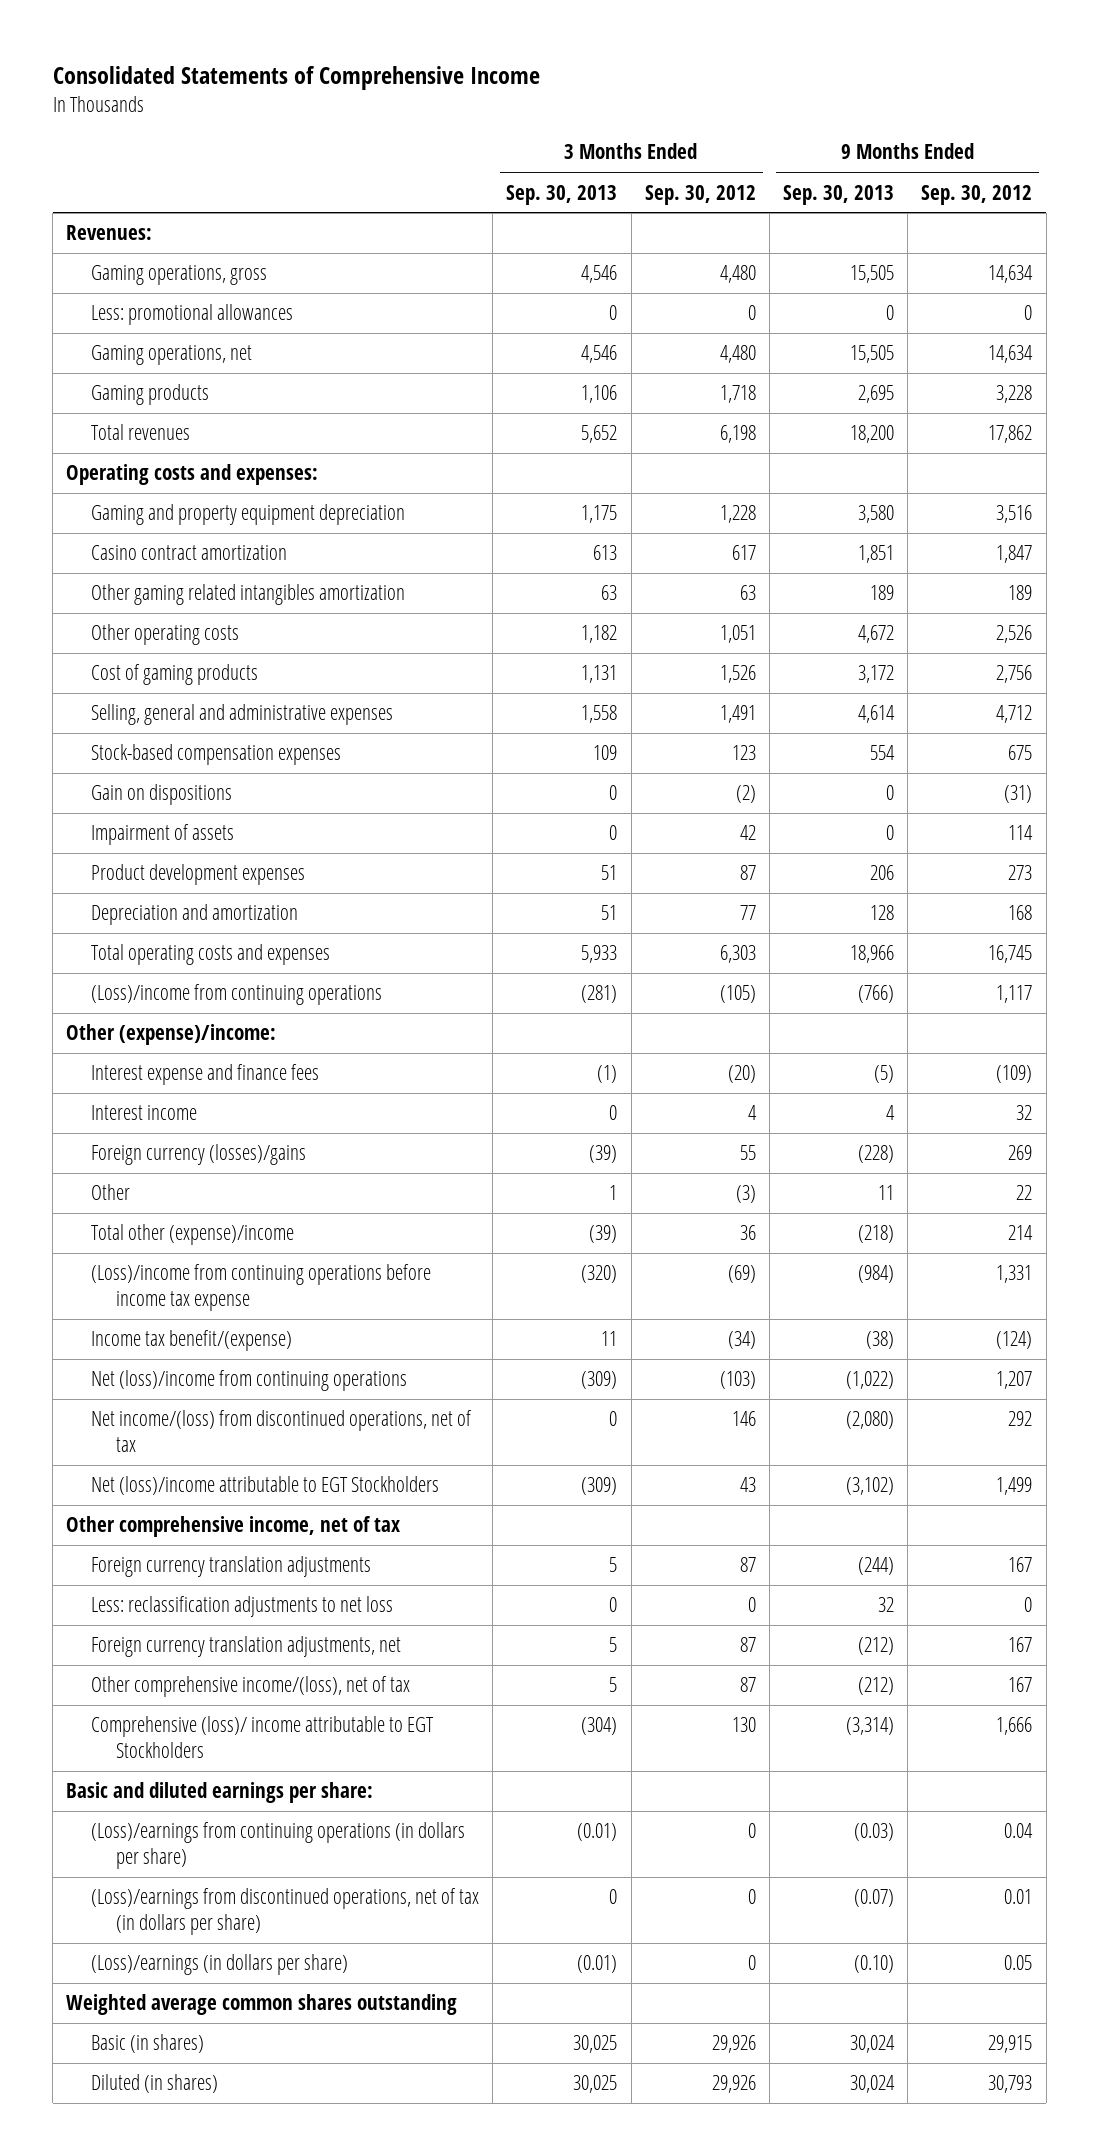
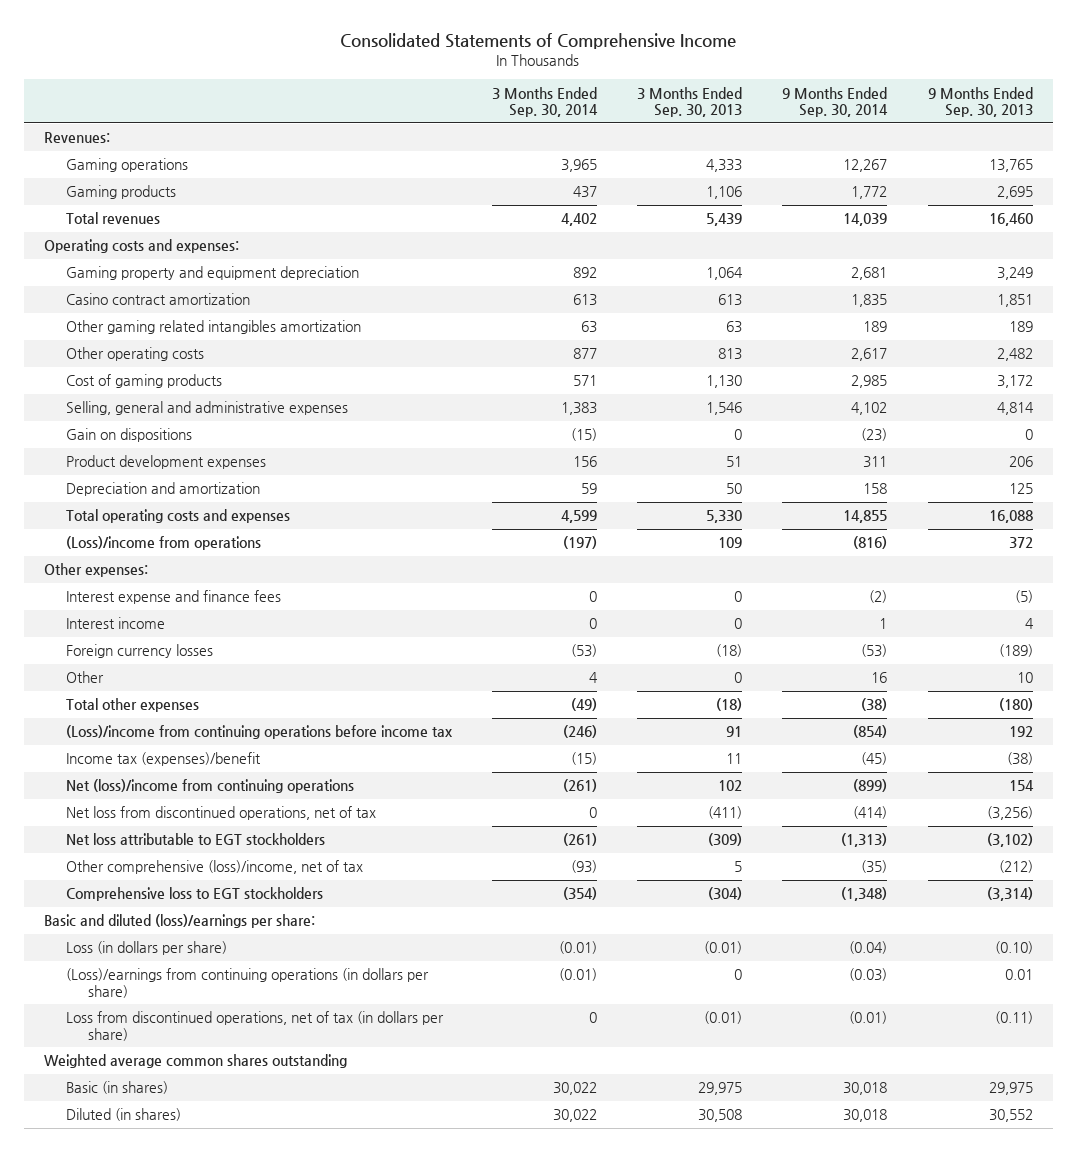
- | 3 Months Ended Sep. 30, 2013 | 3 Months Ended Sep. 30, 2012 | 9 Months Ended Sep. 30, 2013 | 9 Months Ended Sep. 30, 2012
+ | 3 Months Ended Sep. 30, 2014 | 3 Months Ended Sep. 30, 2013 | 9 Months Ended Sep. 30, 2014 | 9 Months Ended Sep. 30, 2013
- Gaming operations, gross | 4,546 | 4,480 | 15,505 | 14,634
- Less: promotional allowances | 0 | 0 | 0 | 0
- Gaming operations, net | 4,546 | 4,480 | 15,505 | 14,634
+ Gaming operations | 3,965 | 4,333 | 12,267 | 13,765
- Total revenues | 5,652 | 6,198 | 18,200 | 17,862
+ Total revenues | 4,402 | 5,439 | 14,039 | 16,460
- Gaming and property equipment depreciation | 1,175 | 1,228 | 3,580 | 3,516
+ Gaming property and equipment depreciation | 892 | 1,064 | 2,681 | 3,249
- Other operating costs | 1,182 | 1,051 | 4,672 | 2,526
- Cost of gaming products | 1,131 | 1,526 | 3,172 | 2,756
- Selling, general and administrative expenses | 1,558 | 1,491 | 4,614 | 4,712
- Stock-based compensation expenses | 109 | 123 | 554 | 675
+ Other operating costs | 877 | 813 | 2,617 | 2,482
+ Cost of gaming products | 571 | 1,130 | 2,985 | 3,172
+ Selling, general and administrative expenses | 1,383 | 1,546 | 4,102 | 4,814
- Impairment of assets | 0 | 42 | 0 | 114
- Depreciation and amortization | 51 | 77 | 128 | 168
- Total operating costs and expenses | 5,933 | 6,303 | 18,966 | 16,745
- (Loss)/income from continuing operations | (281) | (105) | (766) | 1,117
- Other (expense)/income:
- Interest expense and finance fees | (1) | (20) | (5) | (109)
+ Depreciation and amortization | 59 | 50 | 158 | 125
+ Total operating costs and expenses | 4,599 | 5,330 | 14,855 | 16,088
+ (Loss)/income from operations | (197) | 109 | (816) | 372
+ Other expenses:
+ Interest expense and finance fees | 0 | 0 | (2) | (5)
- Foreign currency (losses)/gains | (39) | 55 | (228) | 269
- Other | 1 | (3) | 11 | 22
- Total other (expense)/income | (39) | 36 | (218) | 214
- (Loss)/income from continuing operations before income tax expense | (320) | (69) | (984) | 1,331
- Income tax benefit/(expense) | 11 | (34) | (38) | (124)
- Net (loss)/income from continuing operations | (309) | (103) | (1,022) | 1,207
- Net income/(loss) from discontinued operations, net of tax | 0 | 146 | (2,080) | 292
- Net (loss)/income attributable to EGT Stockholders | (309) | 43 | (3,102) | 1,499
- Other comprehensive income, net of tax
- Foreign currency translation adjustments | 5 | 87 | (244) | 167
- Less: reclassification adjustments to net loss | 0 | 0 | 32 | 0
- Foreign currency translation adjustments, net | 5 | 87 | (212) | 167
- Other comprehensive income/(loss), net of tax | 5 | 87 | (212) | 167
- Comprehensive (loss)/ income attributable to EGT Stockholders | (304) | 130 | (3,314) | 1,666
- Basic and diluted earnings per share:
- (Loss)/earnings from continuing operations (in dollars per share) | (0.01) | 0 | (0.03) | 0.04
- (Loss)/earnings from discontinued operations, net of tax (in dollars per share) | 0 | 0 | (0.07) | 0.01
- (Loss)/earnings (in dollars per share) | (0.01) | 0 | (0.10) | 0.05
+ Foreign currency losses | (53) | (18) | (53) | (189)
+ Other | 4 | 0 | 16 | 10
+ Total other expenses | (49) | (18) | (38) | (180)
+ (Loss)/income from continuing operations before income tax | (246) | 91 | (854) | 192
+ Income tax (expenses)/benefit | (15) | 11 | (45) | (38)
+ Net (loss)/income from continuing operations | (261) | 102 | (899) | 154
+ Net loss from discontinued operations, net of tax | 0 | (411) | (414) | (3,256)
+ Net loss attributable to EGT stockholders | (261) | (309) | (1,313) | (3,102)
+ Other comprehensive (loss)/income, net of tax | (93) | 5 | (35) | (212)
+ Comprehensive loss to EGT stockholders | (354) | (304) | (1,348) | (3,314)
+ Basic and diluted (loss)/earnings per share:
+ Loss (in dollars per share) | (0.01) | (0.01) | (0.04) | (0.10)
+ (Loss)/earnings from continuing operations (in dollars per share) | (0.01) | 0 | (0.03) | 0.01
+ Loss from discontinued operations, net of tax (in dollars per share) | 0 | (0.01) | (0.01) | (0.11)
- Basic (in shares) | 30,025 | 29,926 | 30,024 | 29,915
- Diluted (in shares) | 30,025 | 29,926 | 30,024 | 30,793
+ Basic (in shares) | 30,022 | 29,975 | 30,018 | 29,975
+ Diluted (in shares) | 30,022 | 30,508 | 30,018 | 30,552

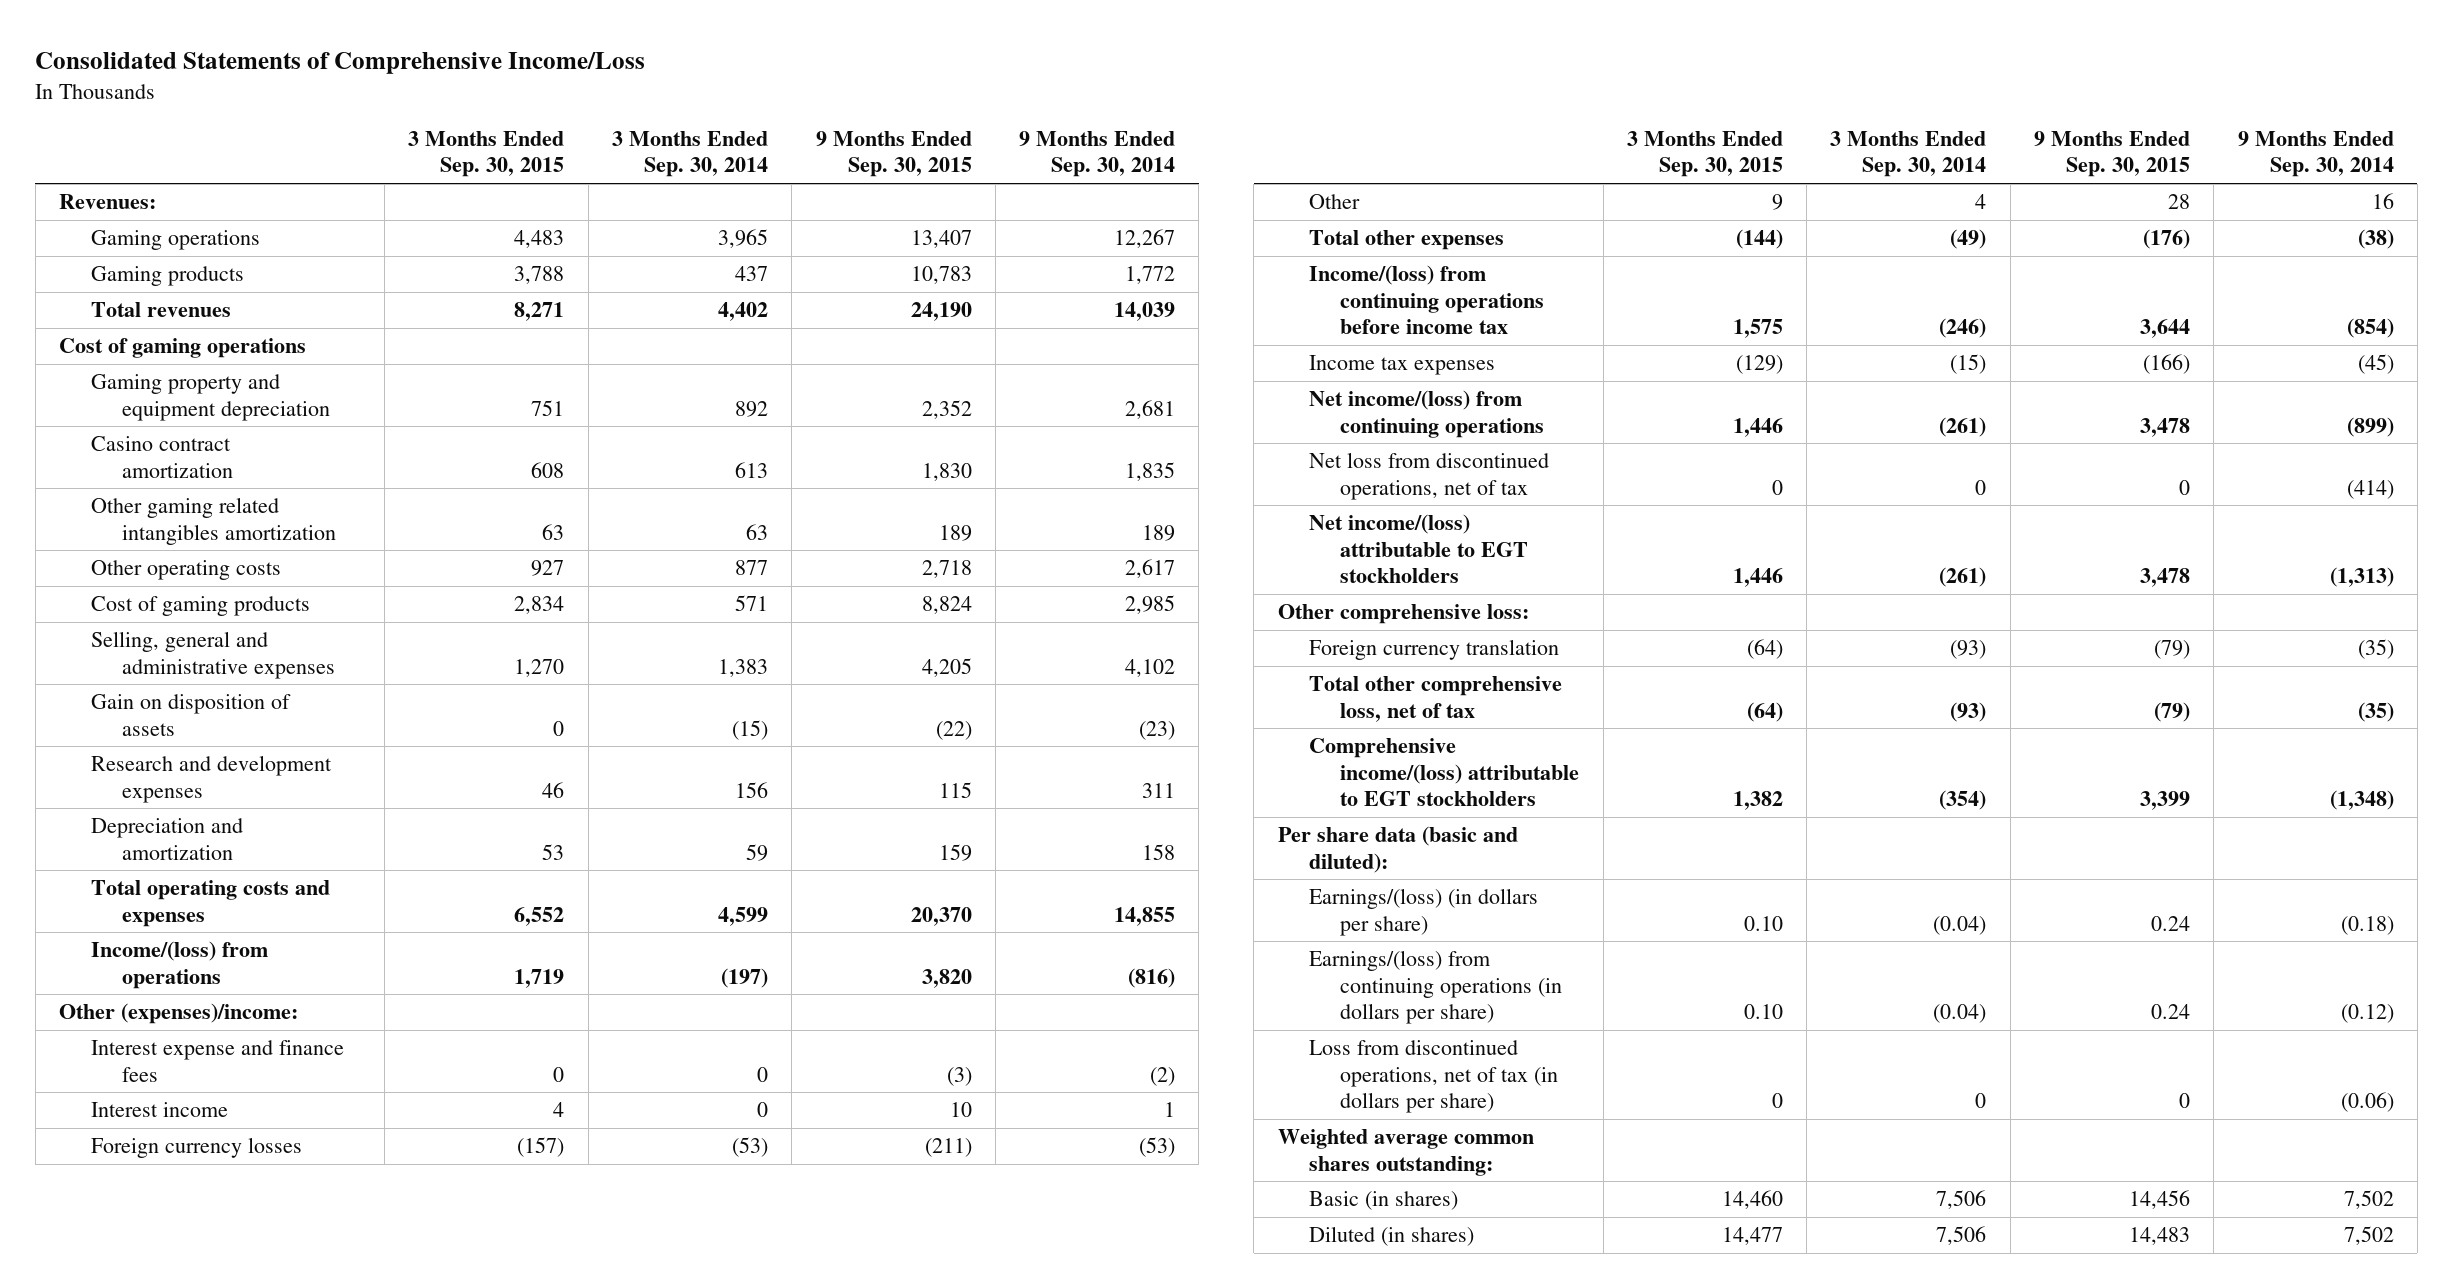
- Consolidated Statements of Comprehensive Income
+ Consolidated Statements of Comprehensive Income/Loss
- | 3 Months Ended Sep. 30, 2014 | 3 Months Ended Sep. 30, 2013 | 9 Months Ended Sep. 30, 2014 | 9 Months Ended Sep. 30, 2013
+ | 3 Months Ended Sep. 30, 2015 | 3 Months Ended Sep. 30, 2014 | 9 Months Ended Sep. 30, 2015 | 9 Months Ended Sep. 30, 2014
- Operating costs and expenses:
+ Cost of gaming operations
- Gain on dispositions | (15) | 0 | (23) | 0
- Product development expenses | 156 | 51 | 311 | 206
+ Gain on disposition of assets | 0 | (15) | (22) | (23)
+ Research and development expenses | 46 | 156 | 115 | 311
- (Loss)/income from operations | (197) | 109 | (816) | 372
- Other expenses:
+ Income/(loss) from operations | 1,719 | (197) | 3,820 | (816)
+ Other (expenses)/income:
- (Loss)/income from continuing operations before income tax | (246) | 91 | (854) | 192
- Income tax (expenses)/benefit | (15) | 11 | (45) | (38)
- Net (loss)/income from continuing operations | (261) | 102 | (899) | 154
+ Income/(loss) from continuing operations before income tax | 1,575 | (246) | 3,644 | (854)
+ Income tax expenses | (129) | (15) | (166) | (45)
+ Net income/(loss) from continuing operations | 1,446 | (261) | 3,478 | (899)
- Net loss attributable to EGT stockholders | (261) | (309) | (1,313) | (3,102)
- Other comprehensive (loss)/income, net of tax | (93) | 5 | (35) | (212)
- Comprehensive loss to EGT stockholders | (354) | (304) | (1,348) | (3,314)
- Basic and diluted (loss)/earnings per share:
- Loss (in dollars per share) | (0.01) | (0.01) | (0.04) | (0.10)
- (Loss)/earnings from continuing operations (in dollars per share) | (0.01) | 0 | (0.03) | 0.01
- Loss from discontinued operations, net of tax (in dollars per share) | 0 | (0.01) | (0.01) | (0.11)
- Weighted average common shares outstanding
- Basic (in shares) | 30,022 | 29,975 | 30,018 | 29,975
- Diluted (in shares) | 30,022 | 30,508 | 30,018 | 30,552
+ Net income/(loss) attributable to EGT stockholders | 1,446 | (261) | 3,478 | (1,313)
+ Other comprehensive loss:
+ Foreign currency translation | (64) | (93) | (79) | (35)
+ Total other comprehensive loss, net of tax | (64) | (93) | (79) | (35)
+ Comprehensive income/(loss) attributable to EGT stockholders | 1,382 | (354) | 3,399 | (1,348)
+ Per share data (basic and diluted):
+ Earnings/(loss) (in dollars per share) | 0.10 | (0.04) | 0.24 | (0.18)
+ Earnings/(loss) from continuing operations (in dollars per share) | 0.10 | (0.04) | 0.24 | (0.12)
+ Loss from discontinued operations, net of tax (in dollars per share) | 0 | 0 | 0 | (0.06)
+ Weighted average common shares outstanding:
+ Basic (in shares) | 14,460 | 7,506 | 14,456 | 7,502
+ Diluted (in shares) | 14,477 | 7,506 | 14,483 | 7,502

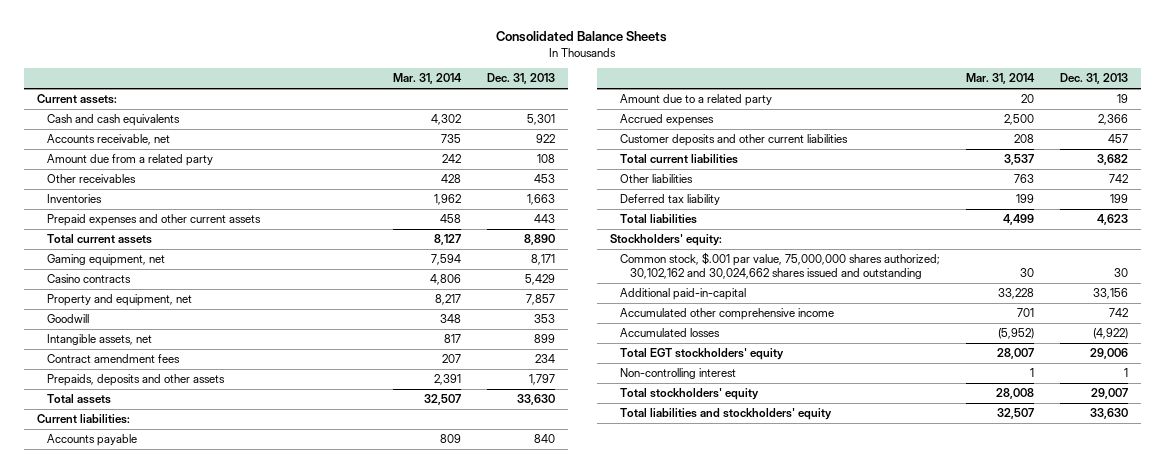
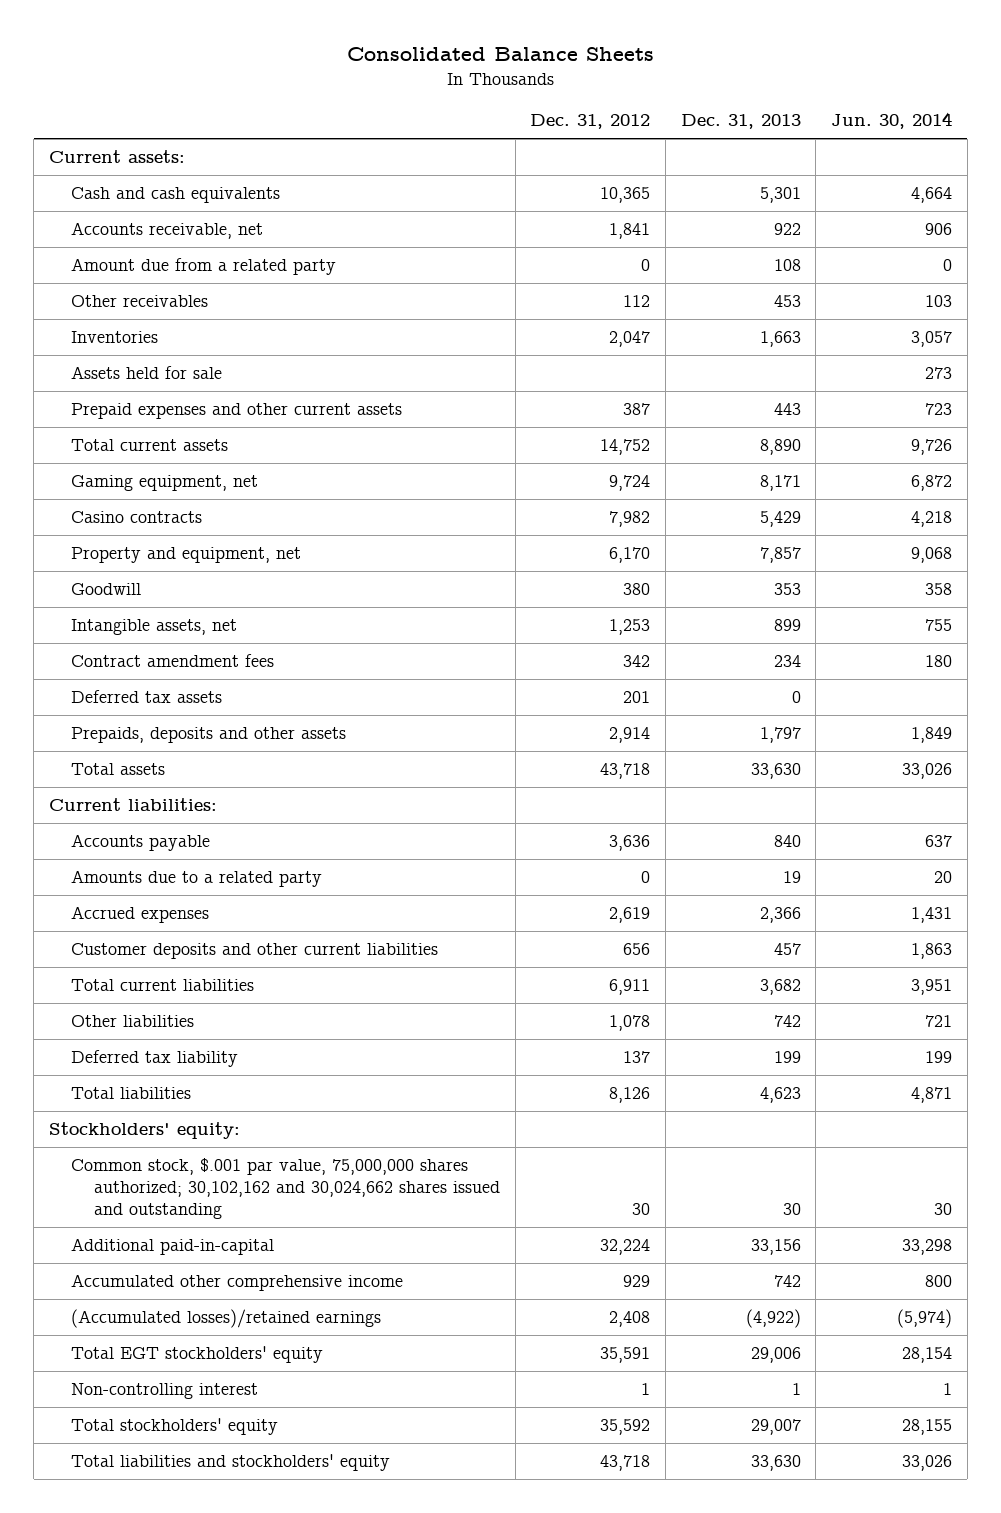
- | Mar. 31, 2014 | Dec. 31, 2013
+ | Dec. 31, 2012 | Dec. 31, 2013 | Jun. 30, 2014
+ Assets held for sale | | | 273
+ Deferred tax assets | 201 | 0 |
- Amount due to a related party | 20 | 19
+ Amounts due to a related party | 0 | 19 | 20
- Accumulated losses | (5,952) | (4,922)
+ (Accumulated losses)/retained earnings | 2,408 | (4,922) | (5,974)

